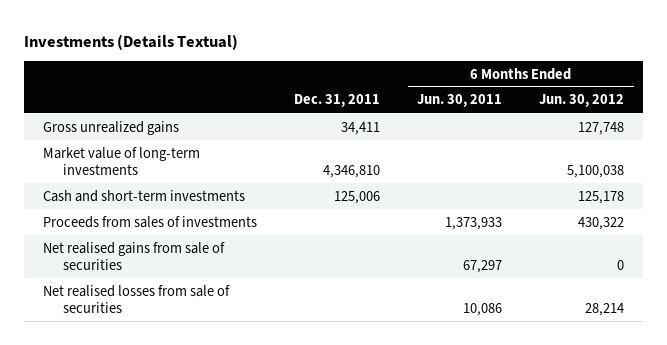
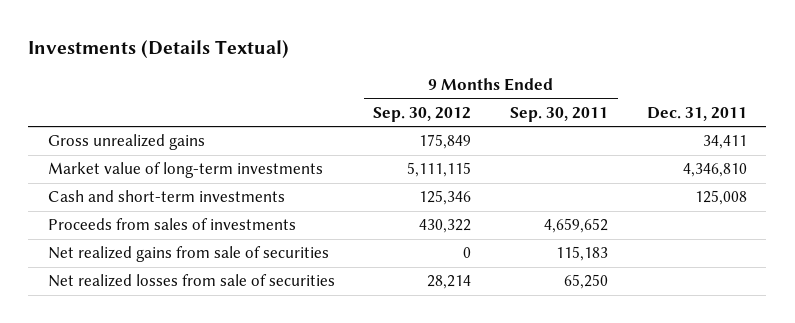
- | Dec. 31, 2011 | 6 Months Ended Jun. 30, 2011 | 6 Months Ended Jun. 30, 2012
+ | 9 Months Ended Sep. 30, 2012 | 9 Months Ended Sep. 30, 2011 | Dec. 31, 2011
- Cash and short-term investments | 125,006 | | 125,178
+ Cash and short-term investments | 125,346 | | 125,008
- Net realised gains from sale of securities | | 67,297 | 0
- Net realised losses from sale of securities | | 10,086 | 28,214
+ Net realized gains from sale of securities | 0 | 115,183 |
+ Net realized losses from sale of securities | 28,214 | 65,250 |

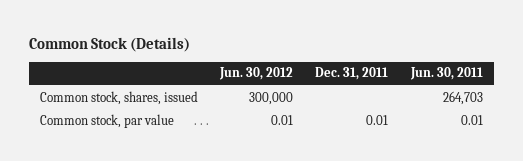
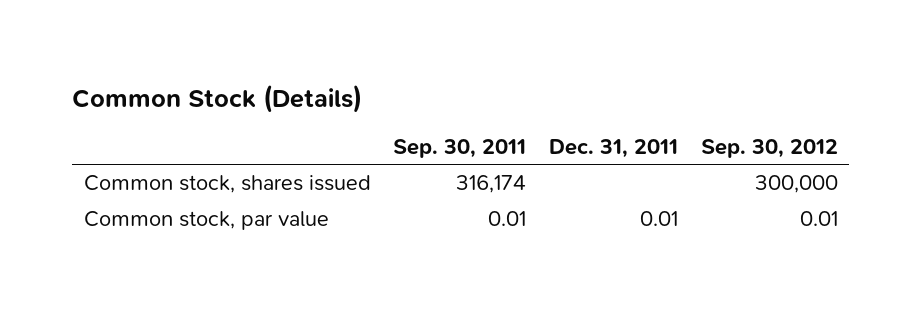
- | Jun. 30, 2012 | Dec. 31, 2011 | Jun. 30, 2011
+ | Sep. 30, 2011 | Dec. 31, 2011 | Sep. 30, 2012
- Common stock, shares, issued | 300,000 | | 264,703
+ Common stock, shares issued | 316,174 | | 300,000

